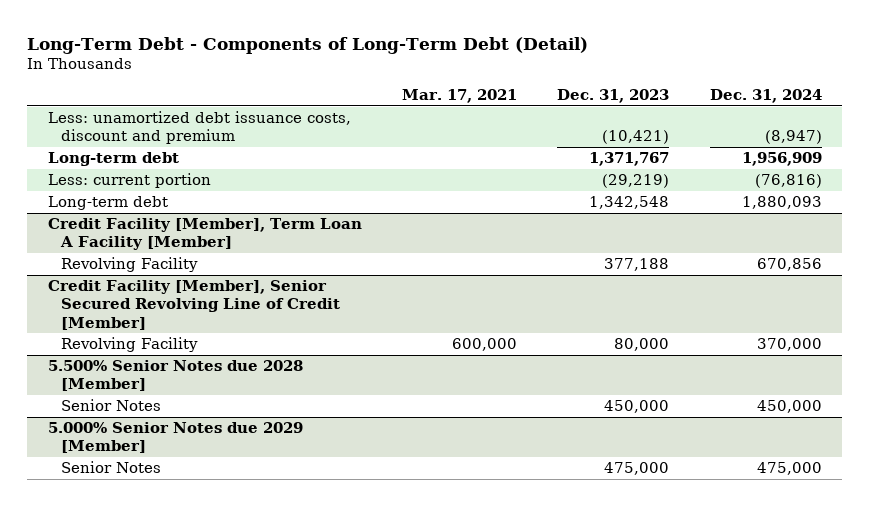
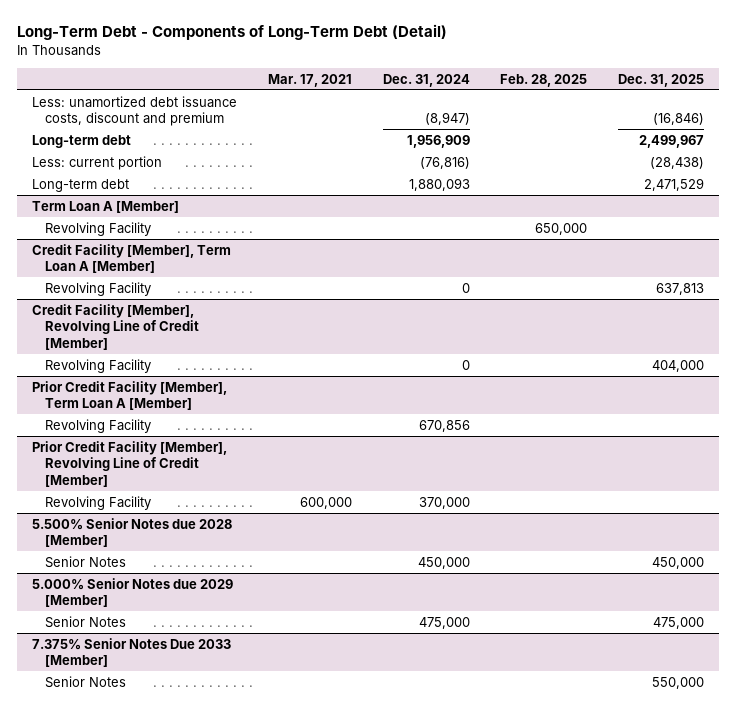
- | Mar. 17, 2021 | Dec. 31, 2023 | Dec. 31, 2024
+ | Mar. 17, 2021 | Dec. 31, 2024 | Feb. 28, 2025 | Dec. 31, 2025
- Credit Facility [Member], Term Loan A Facility [Member]
+ Term Loan A [Member]
+ Revolving Facility | | | 650,000 |
+ Credit Facility [Member], Term Loan A [Member]
+ Revolving Facility | | 0 | | 637,813
+ Credit Facility [Member], Revolving Line of Credit [Member]
+ Revolving Facility | | 0 | | 404,000
+ Prior Credit Facility [Member], Term Loan A [Member]
- Credit Facility [Member], Senior Secured Revolving Line of Credit [Member]
+ Prior Credit Facility [Member], Revolving Line of Credit [Member]
+ 7.375% Senior Notes Due 2033 [Member]
+ Senior Notes | | | | 550,000

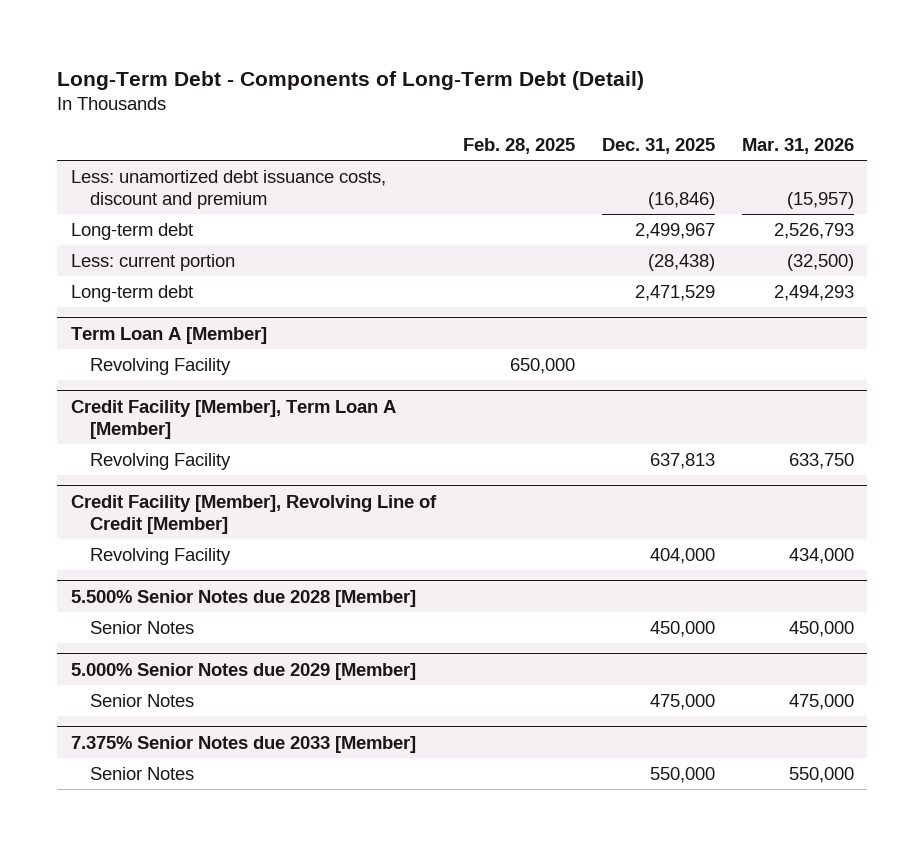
- | Mar. 17, 2021 | Dec. 31, 2024 | Feb. 28, 2025 | Dec. 31, 2025
+ | Feb. 28, 2025 | Dec. 31, 2025 | Mar. 31, 2026
- Prior Credit Facility [Member], Term Loan A [Member]
- Revolving Facility | | 670,856 | |
- Prior Credit Facility [Member], Revolving Line of Credit [Member]
- Revolving Facility | 600,000 | 370,000 | |
- 7.375% Senior Notes Due 2033 [Member]
+ 7.375% Senior Notes due 2033 [Member]

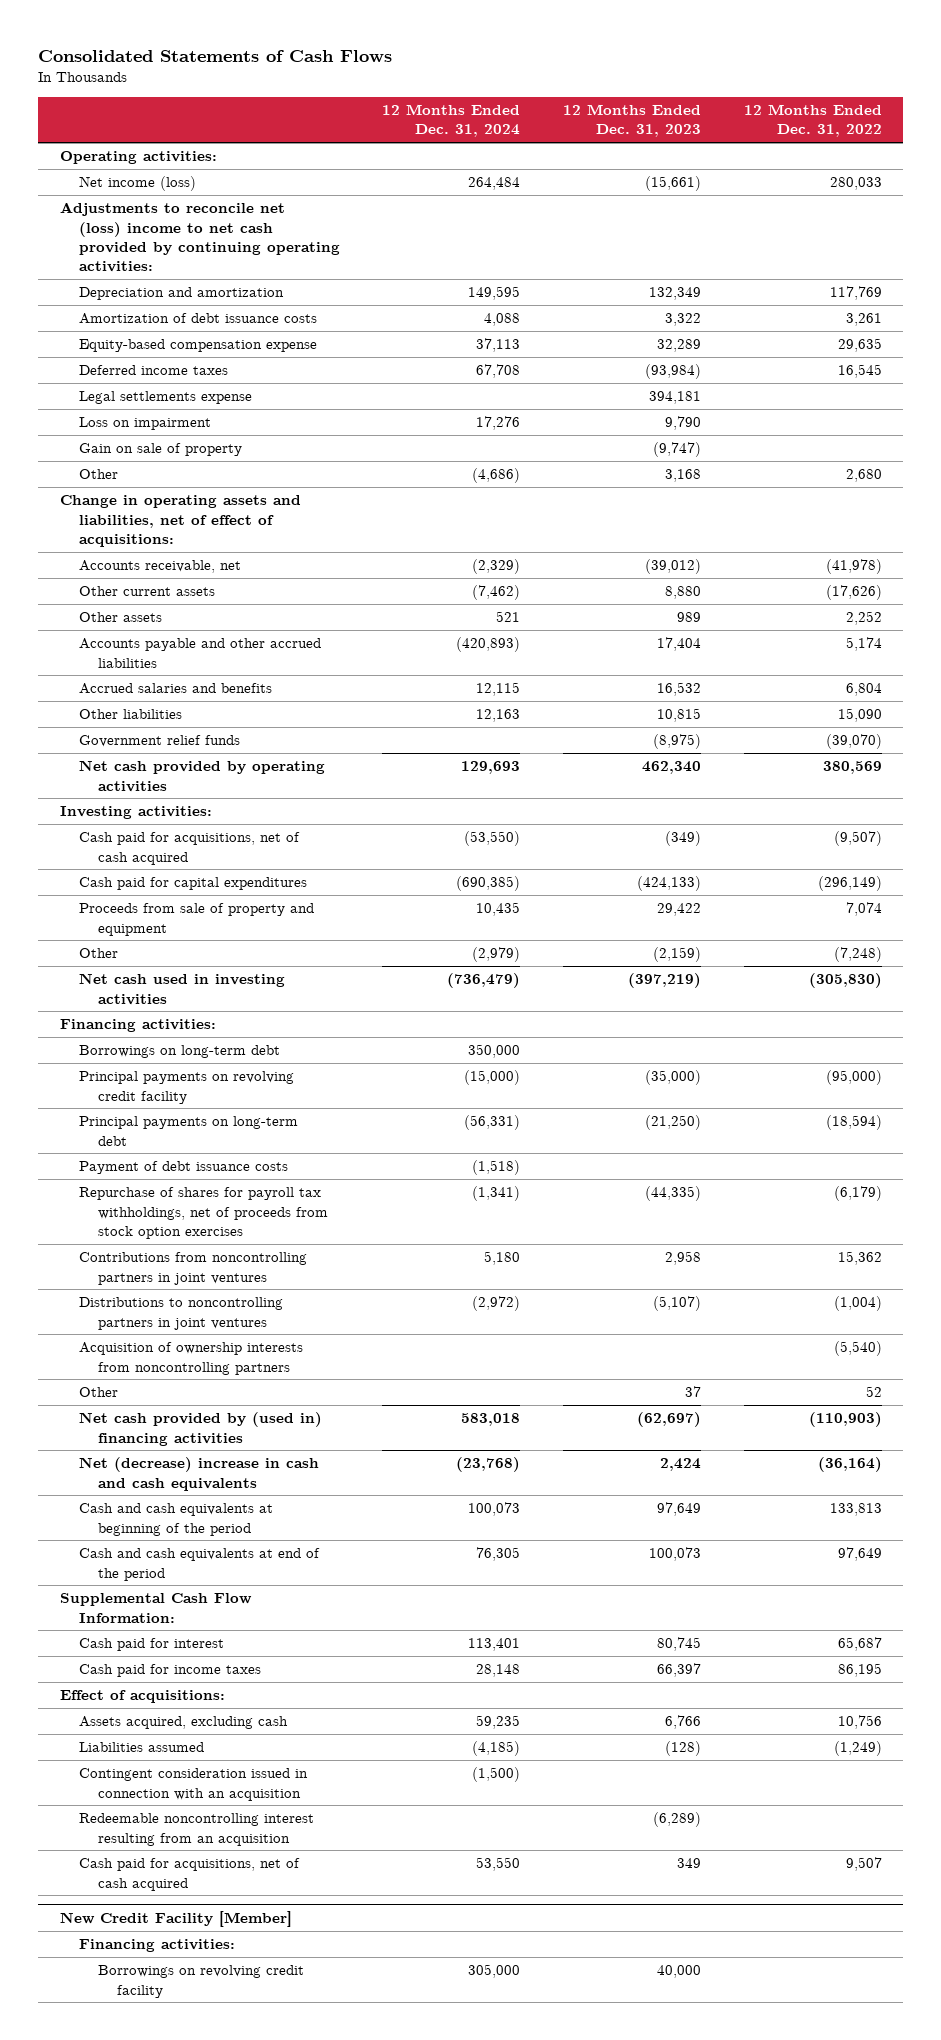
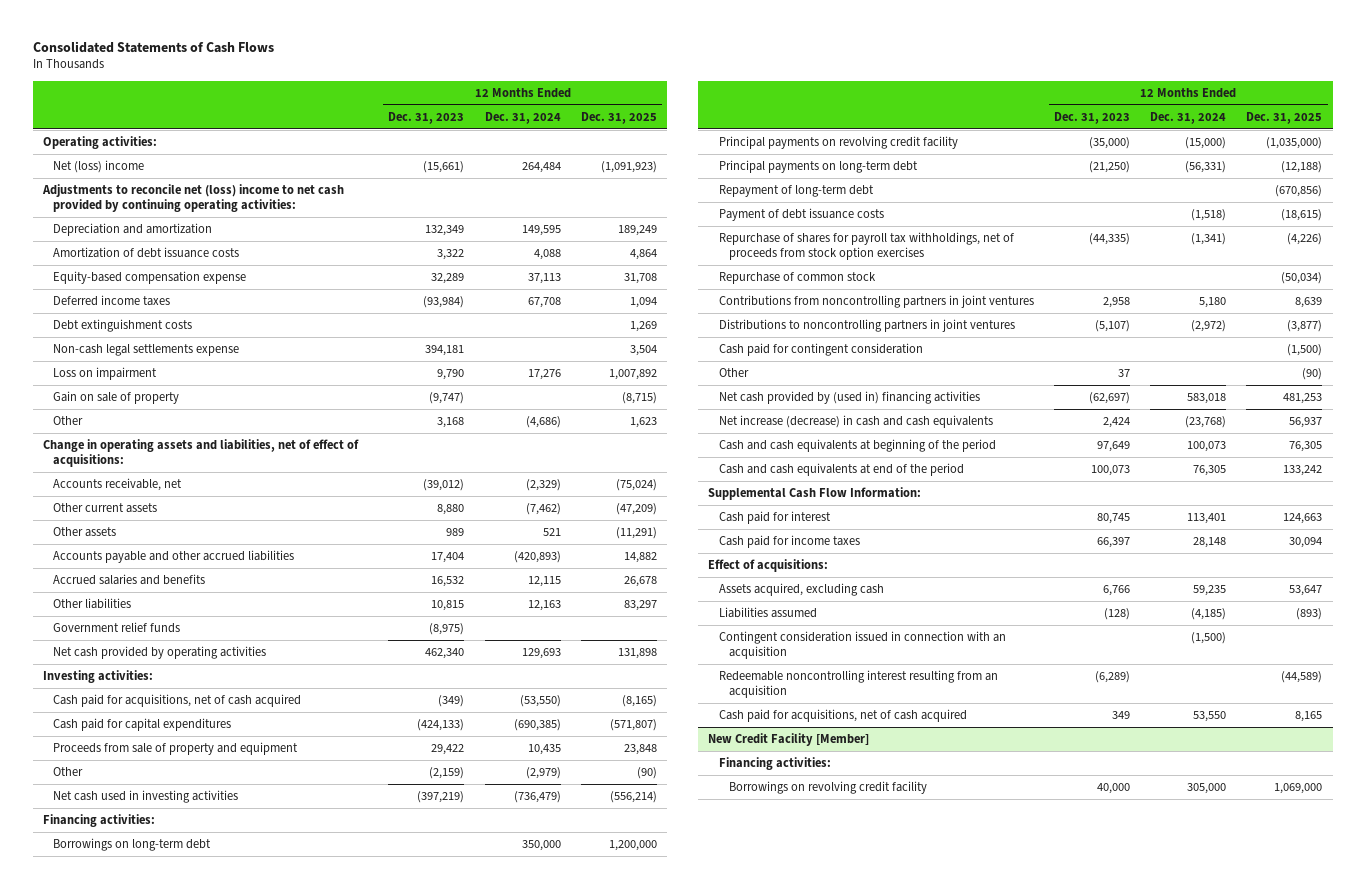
- | 12 Months Ended Dec. 31, 2024 | 12 Months Ended Dec. 31, 2023 | 12 Months Ended Dec. 31, 2022
+ | 12 Months Ended Dec. 31, 2023 | 12 Months Ended Dec. 31, 2024 | 12 Months Ended Dec. 31, 2025
- Net income (loss) | 264,484 | (15,661) | 280,033
+ Net (loss) income | (15,661) | 264,484 | (1,091,923)
- Legal settlements expense | | 394,181 |
+ Debt extinguishment costs | | | 1,269
+ Non-cash legal settlements expense | 394,181 | | 3,504
+ Repayment of long-term debt | | | (670,856)
+ Repurchase of common stock | | | (50,034)
- Acquisition of ownership interests from noncontrolling partners | | | (5,540)
+ Cash paid for contingent consideration | | | (1,500)
- Net (decrease) increase in cash and cash equivalents | (23,768) | 2,424 | (36,164)
+ Net increase (decrease) in cash and cash equivalents | 2,424 | (23,768) | 56,937

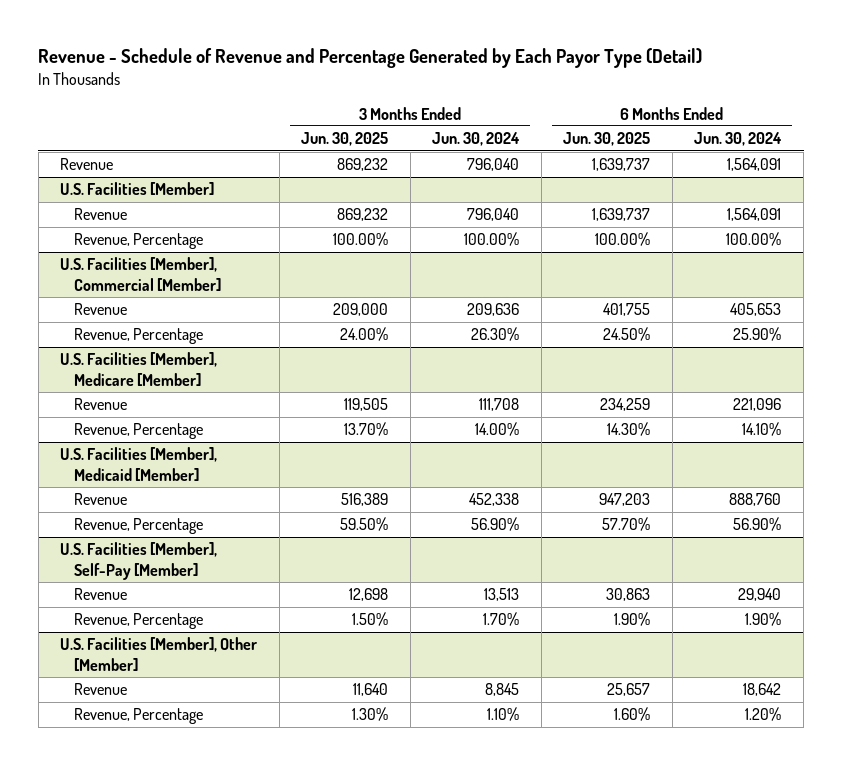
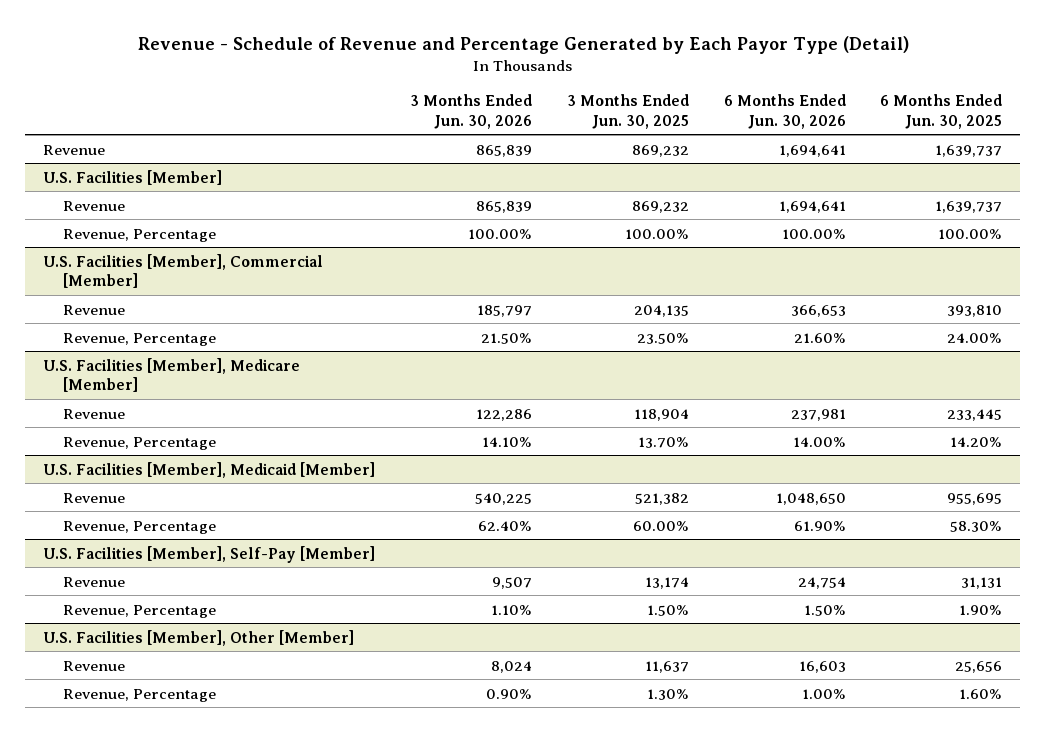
- | 3 Months Ended Jun. 30, 2025 | 3 Months Ended Jun. 30, 2024 | 6 Months Ended Jun. 30, 2025 | 6 Months Ended Jun. 30, 2024
+ | 3 Months Ended Jun. 30, 2026 | 3 Months Ended Jun. 30, 2025 | 6 Months Ended Jun. 30, 2026 | 6 Months Ended Jun. 30, 2025
@ U.S. Facilities [Member], Commercial [Member]
- Revenue | 209,000 | 209,636 | 401,755 | 405,653
- Revenue, Percentage | 24.00% | 26.30% | 24.50% | 25.90%
+ Revenue | 185,797 | 204,135 | 366,653 | 393,810
+ Revenue, Percentage | 21.50% | 23.50% | 21.60% | 24.00%
@ U.S. Facilities [Member], Medicare [Member]
- Revenue | 119,505 | 111,708 | 234,259 | 221,096
- Revenue, Percentage | 13.70% | 14.00% | 14.30% | 14.10%
+ Revenue | 122,286 | 118,904 | 237,981 | 233,445
+ Revenue, Percentage | 14.10% | 13.70% | 14.00% | 14.20%
@ U.S. Facilities [Member], Medicaid [Member]
- Revenue | 516,389 | 452,338 | 947,203 | 888,760
- Revenue, Percentage | 59.50% | 56.90% | 57.70% | 56.90%
+ Revenue | 540,225 | 521,382 | 1,048,650 | 955,695
+ Revenue, Percentage | 62.40% | 60.00% | 61.90% | 58.30%
@ U.S. Facilities [Member], Self-Pay [Member]
- Revenue | 12,698 | 13,513 | 30,863 | 29,940
+ Revenue | 9,507 | 13,174 | 24,754 | 31,131
@ U.S. Facilities [Member], Other [Member]
- Revenue | 11,640 | 8,845 | 25,657 | 18,642
+ Revenue | 8,024 | 11,637 | 16,603 | 25,656

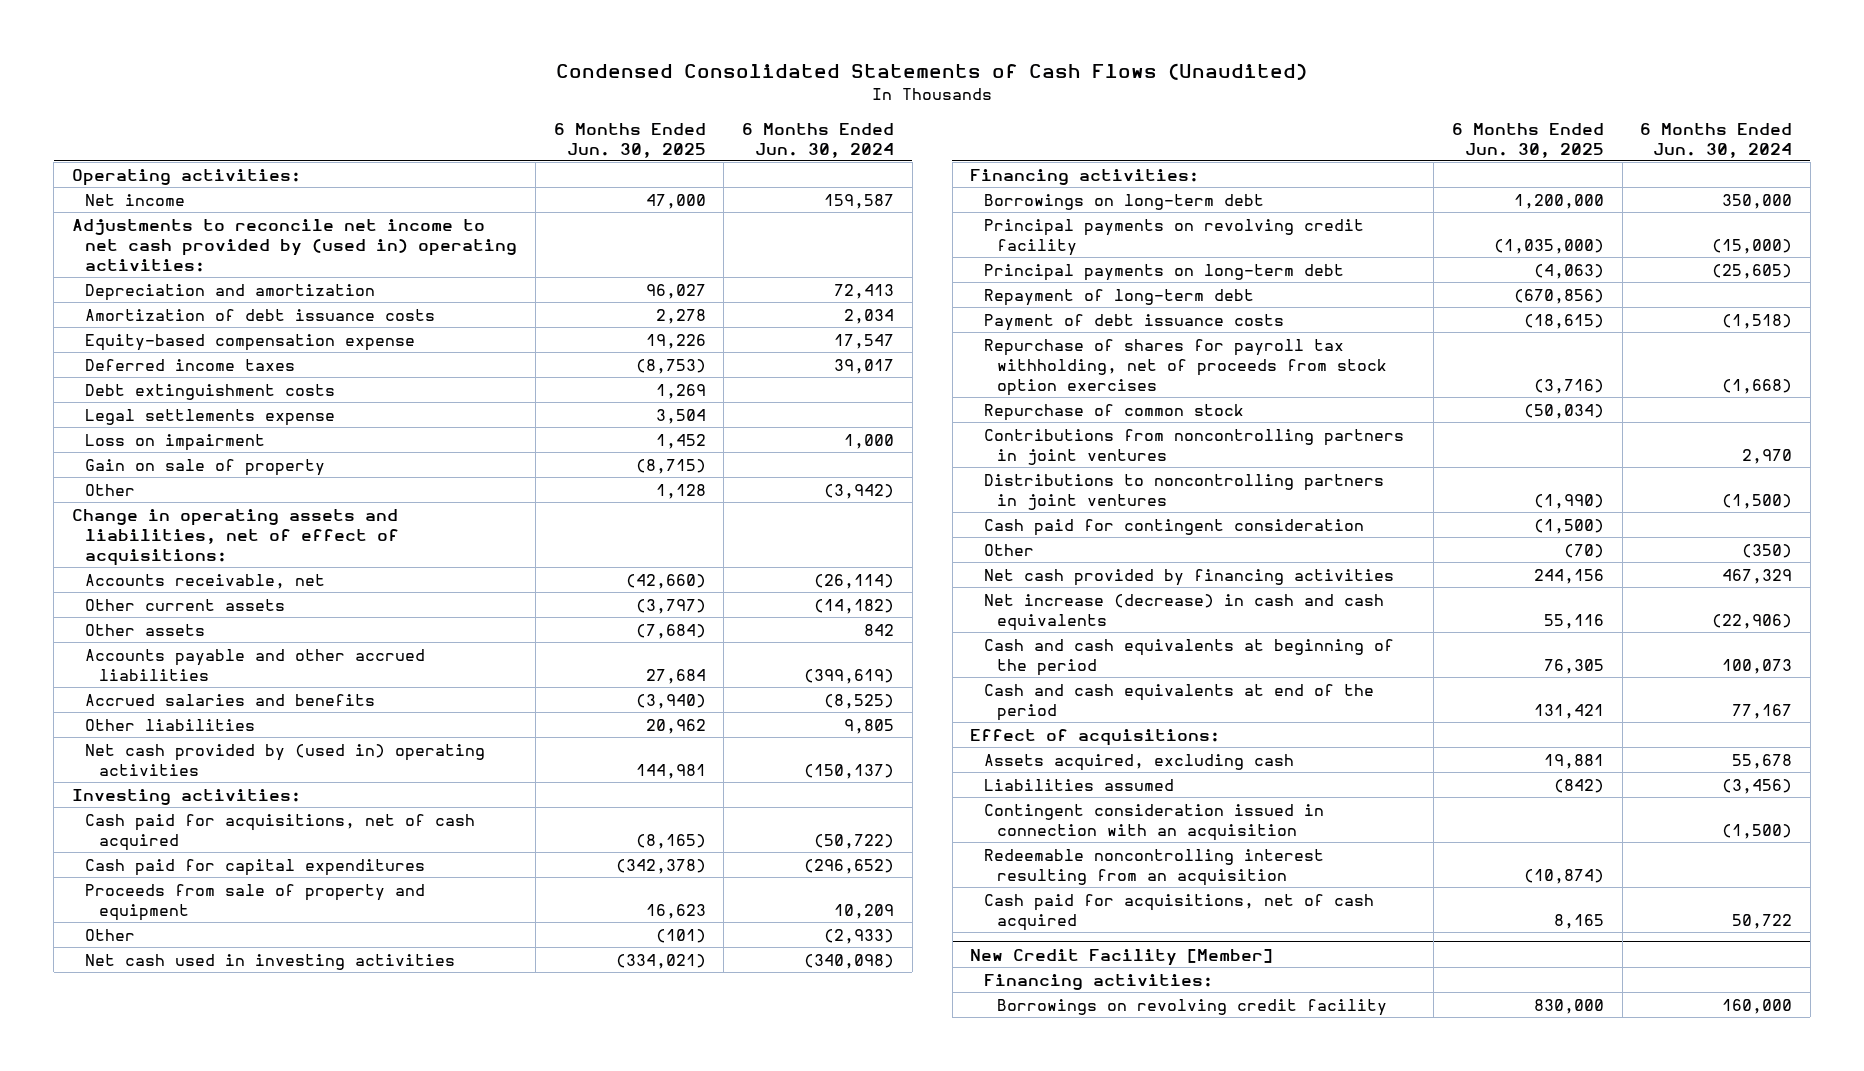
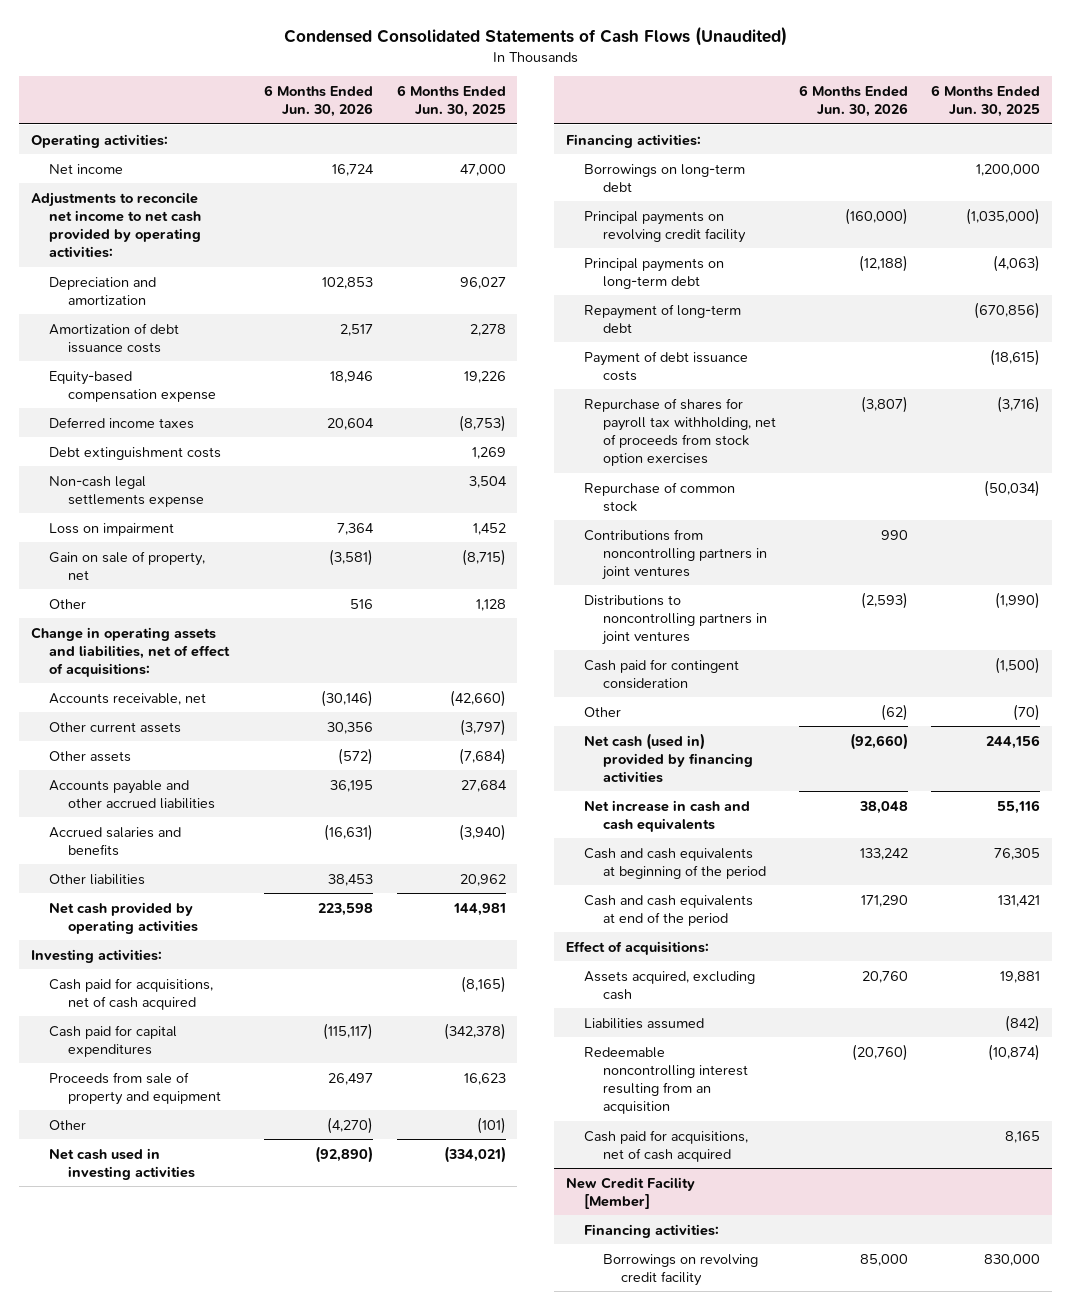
- | 6 Months Ended Jun. 30, 2025 | 6 Months Ended Jun. 30, 2024
+ | 6 Months Ended Jun. 30, 2026 | 6 Months Ended Jun. 30, 2025
- Adjustments to reconcile net income to net cash provided by (used in) operating activities:
+ Adjustments to reconcile net income to net cash provided by operating activities:
- Legal settlements expense | 3,504 |
+ Non-cash legal settlements expense | | 3,504
- Gain on sale of property | (8,715) |
+ Gain on sale of property, net | (3,581) | (8,715)
- Net cash provided by (used in) operating activities | 144,981 | (150,137)
+ Net cash provided by operating activities | 223,598 | 144,981
- Net cash provided by financing activities | 244,156 | 467,329
- Net increase (decrease) in cash and cash equivalents | 55,116 | (22,906)
+ Net cash (used in) provided by financing activities | (92,660) | 244,156
+ Net increase in cash and cash equivalents | 38,048 | 55,116
- Contingent consideration issued in connection with an acquisition | | (1,500)

